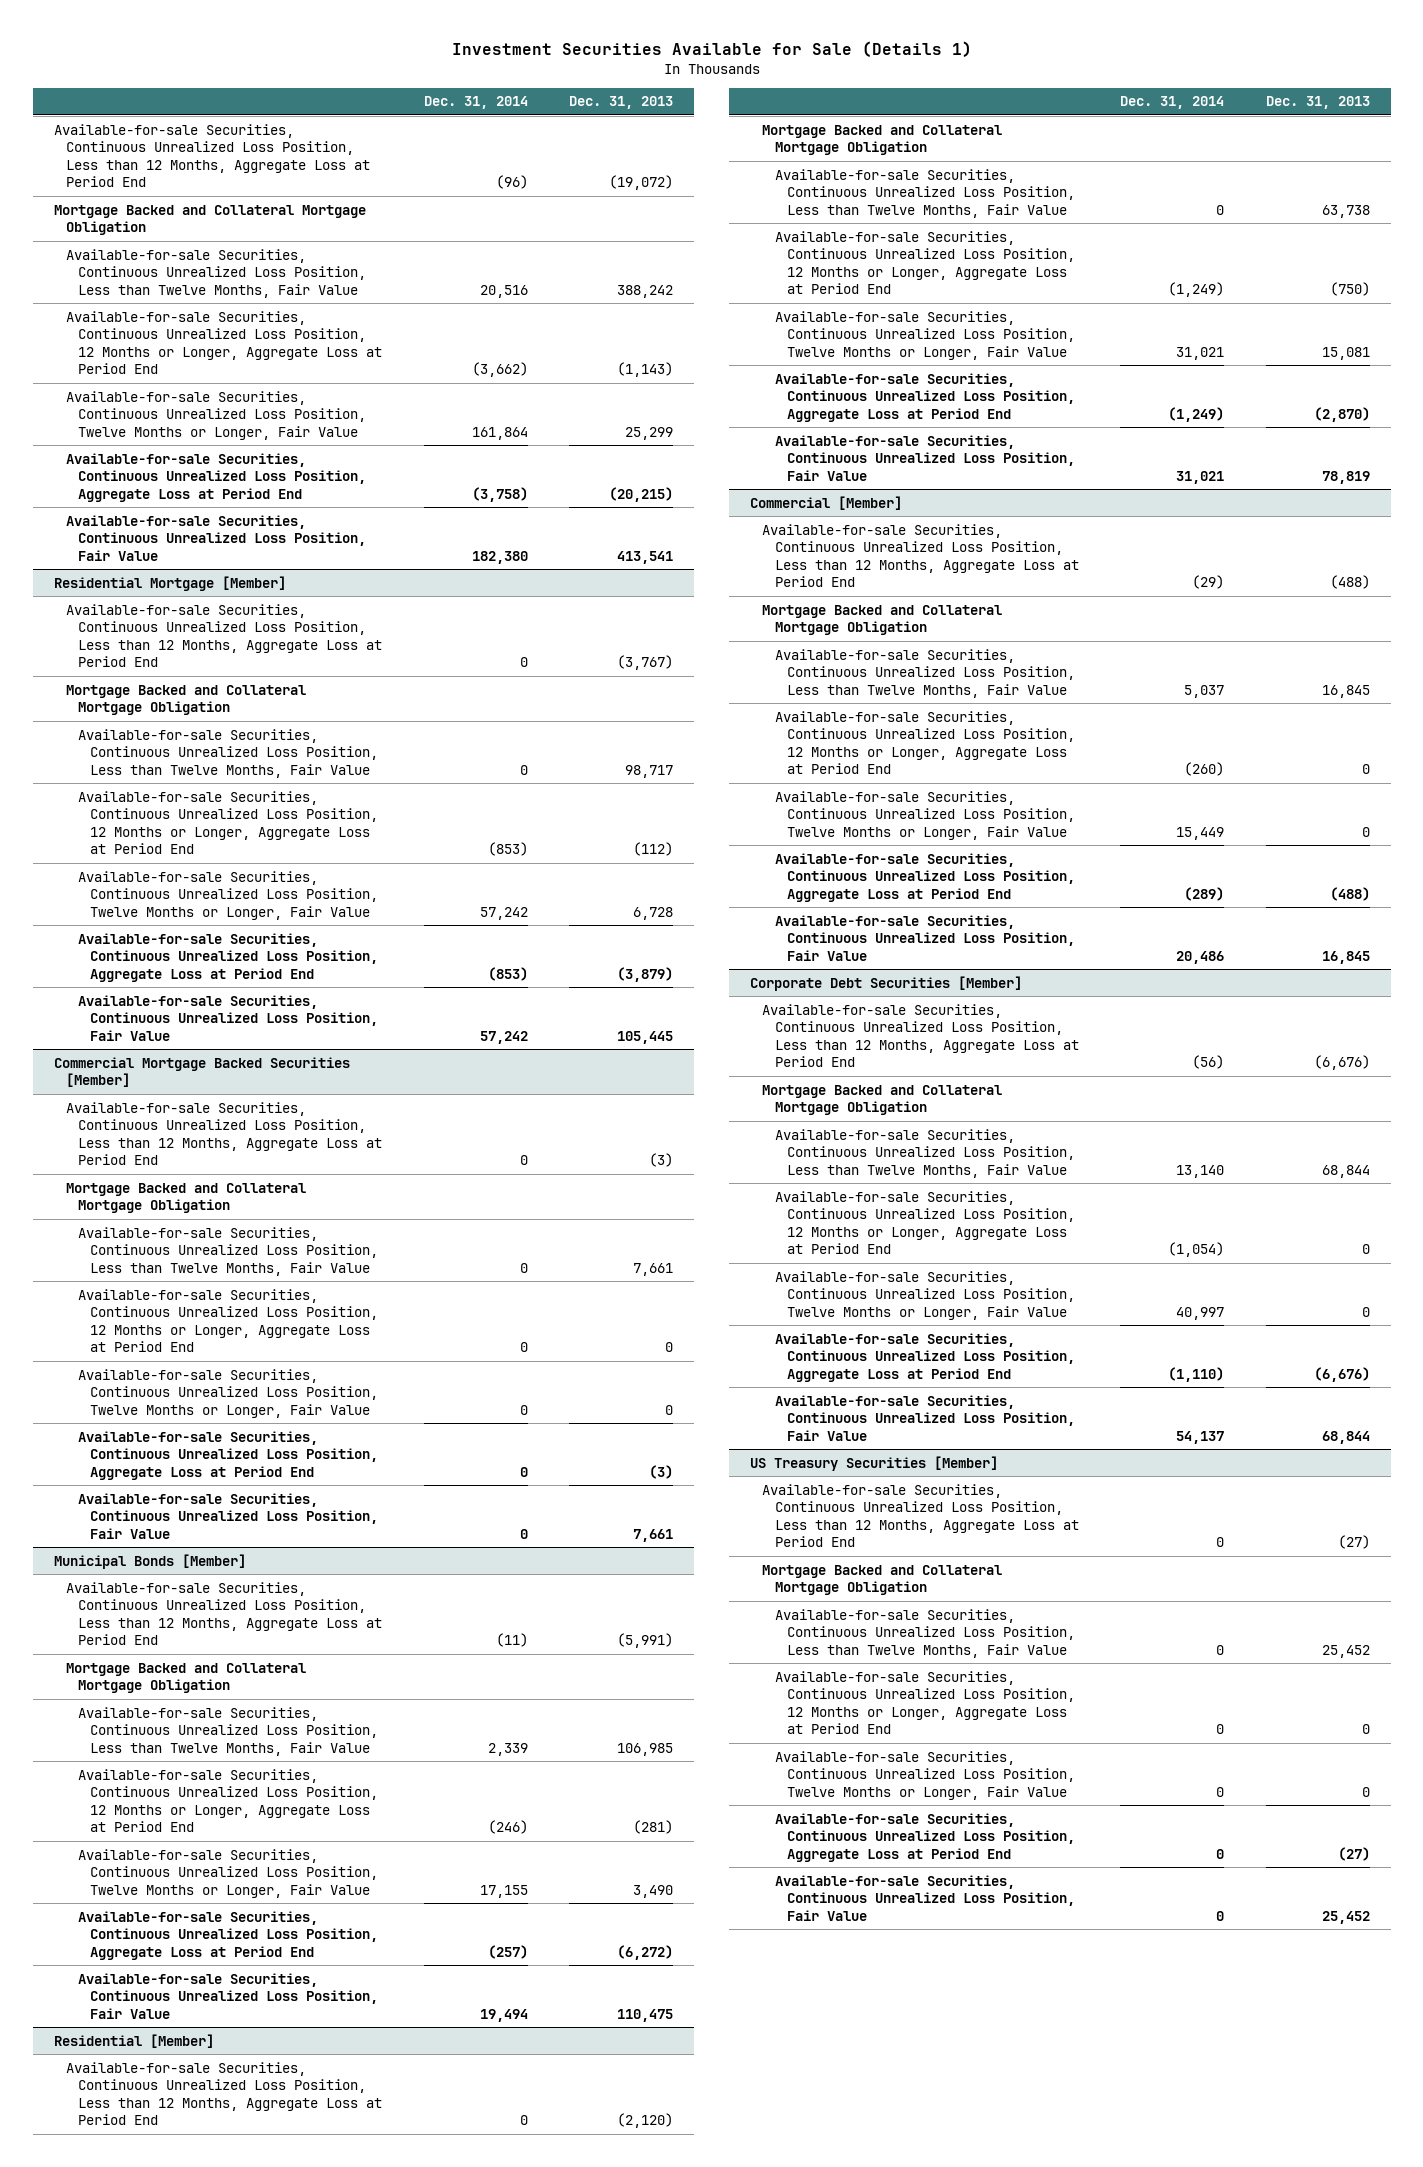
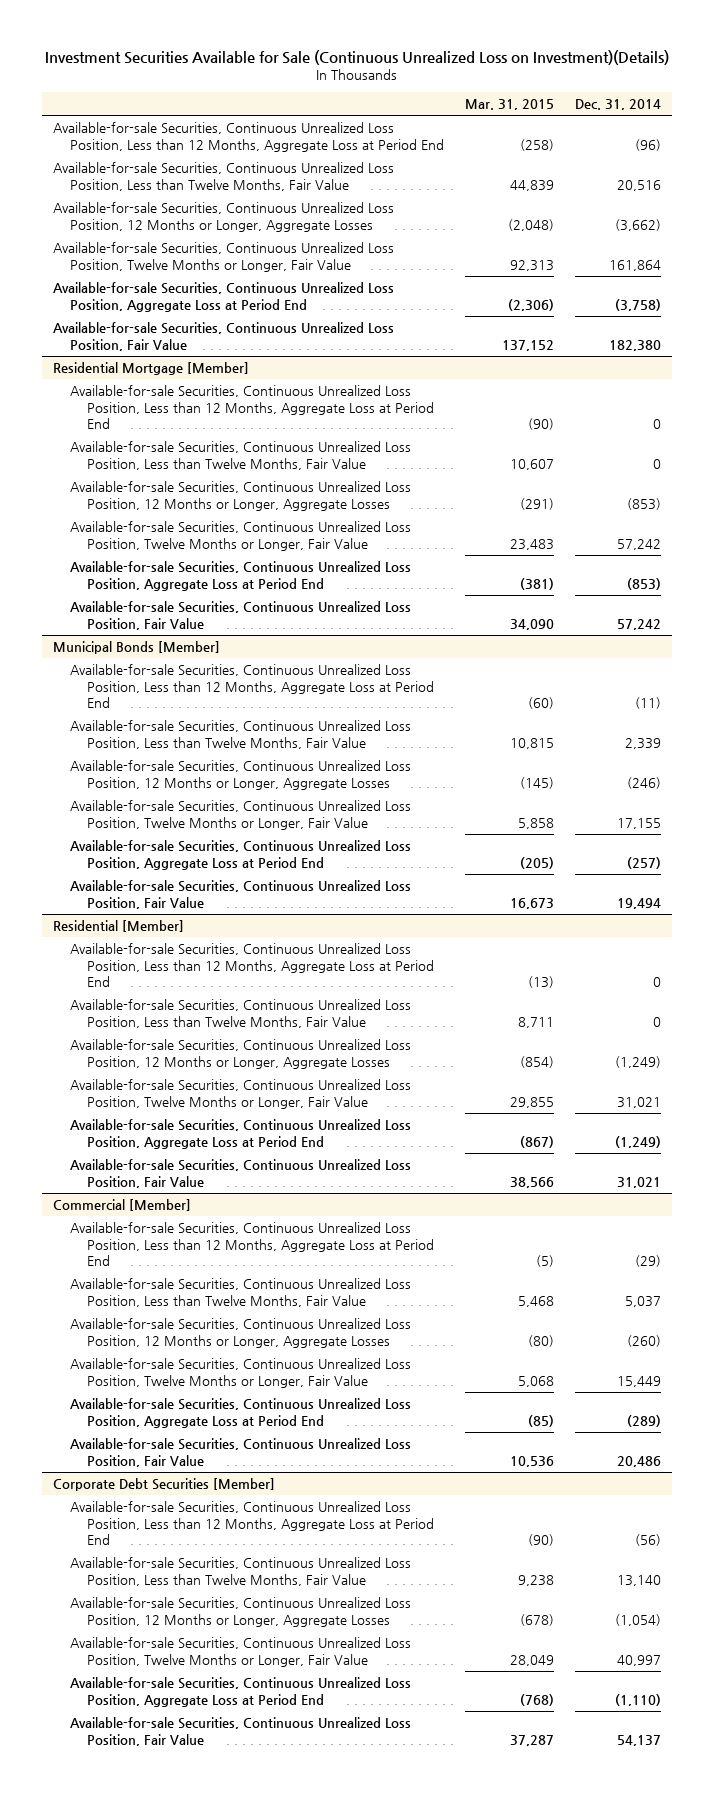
- Investment Securities Available for Sale (Details 1)
+ Investment Securities Available for Sale (Continuous Unrealized Loss on Investment)(Details)
- | Dec. 31, 2014 | Dec. 31, 2013
+ | Mar. 31, 2015 | Dec. 31, 2014
- Mortgage Backed and Collateral Mortgage Obligation
- Available-for-sale Securities, Continuous Unrealized Loss Position, 12 Months or Longer, Aggregate Loss at Period End | (3,662) | (1,143)
+ Available-for-sale Securities, Continuous Unrealized Loss Position, 12 Months or Longer, Aggregate Losses | (2,048) | (3,662)
@ Residential Mortgage [Member]
- Mortgage Backed and Collateral Mortgage Obligation
- Available-for-sale Securities, Continuous Unrealized Loss Position, 12 Months or Longer, Aggregate Loss at Period End | (853) | (112)
+ Available-for-sale Securities, Continuous Unrealized Loss Position, 12 Months or Longer, Aggregate Losses | (291) | (853)
- Commercial Mortgage Backed Securities [Member]
- Available-for-sale Securities, Continuous Unrealized Loss Position, Less than 12 Months, Aggregate Loss at Period End | 0 | (3)
- Mortgage Backed and Collateral Mortgage Obligation
- Available-for-sale Securities, Continuous Unrealized Loss Position, Less than Twelve Months, Fair Value | 0 | 7,661
- Available-for-sale Securities, Continuous Unrealized Loss Position, 12 Months or Longer, Aggregate Loss at Period End | 0 | 0
- Available-for-sale Securities, Continuous Unrealized Loss Position, Twelve Months or Longer, Fair Value | 0 | 0
- Available-for-sale Securities, Continuous Unrealized Loss Position, Aggregate Loss at Period End | 0 | (3)
- Available-for-sale Securities, Continuous Unrealized Loss Position, Fair Value | 0 | 7,661
@ Municipal Bonds [Member]
- Mortgage Backed and Collateral Mortgage Obligation
- Available-for-sale Securities, Continuous Unrealized Loss Position, 12 Months or Longer, Aggregate Loss at Period End | (246) | (281)
+ Available-for-sale Securities, Continuous Unrealized Loss Position, 12 Months or Longer, Aggregate Losses | (145) | (246)
@ Residential [Member]
- Mortgage Backed and Collateral Mortgage Obligation
- Available-for-sale Securities, Continuous Unrealized Loss Position, 12 Months or Longer, Aggregate Loss at Period End | (1,249) | (750)
+ Available-for-sale Securities, Continuous Unrealized Loss Position, 12 Months or Longer, Aggregate Losses | (854) | (1,249)
@ Commercial [Member]
- Mortgage Backed and Collateral Mortgage Obligation
- Available-for-sale Securities, Continuous Unrealized Loss Position, 12 Months or Longer, Aggregate Loss at Period End | (260) | 0
+ Available-for-sale Securities, Continuous Unrealized Loss Position, 12 Months or Longer, Aggregate Losses | (80) | (260)
@ Corporate Debt Securities [Member]
- Mortgage Backed and Collateral Mortgage Obligation
- Available-for-sale Securities, Continuous Unrealized Loss Position, 12 Months or Longer, Aggregate Loss at Period End | (1,054) | 0
+ Available-for-sale Securities, Continuous Unrealized Loss Position, 12 Months or Longer, Aggregate Losses | (678) | (1,054)
- US Treasury Securities [Member]
- Available-for-sale Securities, Continuous Unrealized Loss Position, Less than 12 Months, Aggregate Loss at Period End | 0 | (27)
- Mortgage Backed and Collateral Mortgage Obligation
- Available-for-sale Securities, Continuous Unrealized Loss Position, Less than Twelve Months, Fair Value | 0 | 25,452
- Available-for-sale Securities, Continuous Unrealized Loss Position, 12 Months or Longer, Aggregate Loss at Period End | 0 | 0
- Available-for-sale Securities, Continuous Unrealized Loss Position, Twelve Months or Longer, Fair Value | 0 | 0
- Available-for-sale Securities, Continuous Unrealized Loss Position, Aggregate Loss at Period End | 0 | (27)
- Available-for-sale Securities, Continuous Unrealized Loss Position, Fair Value | 0 | 25,452

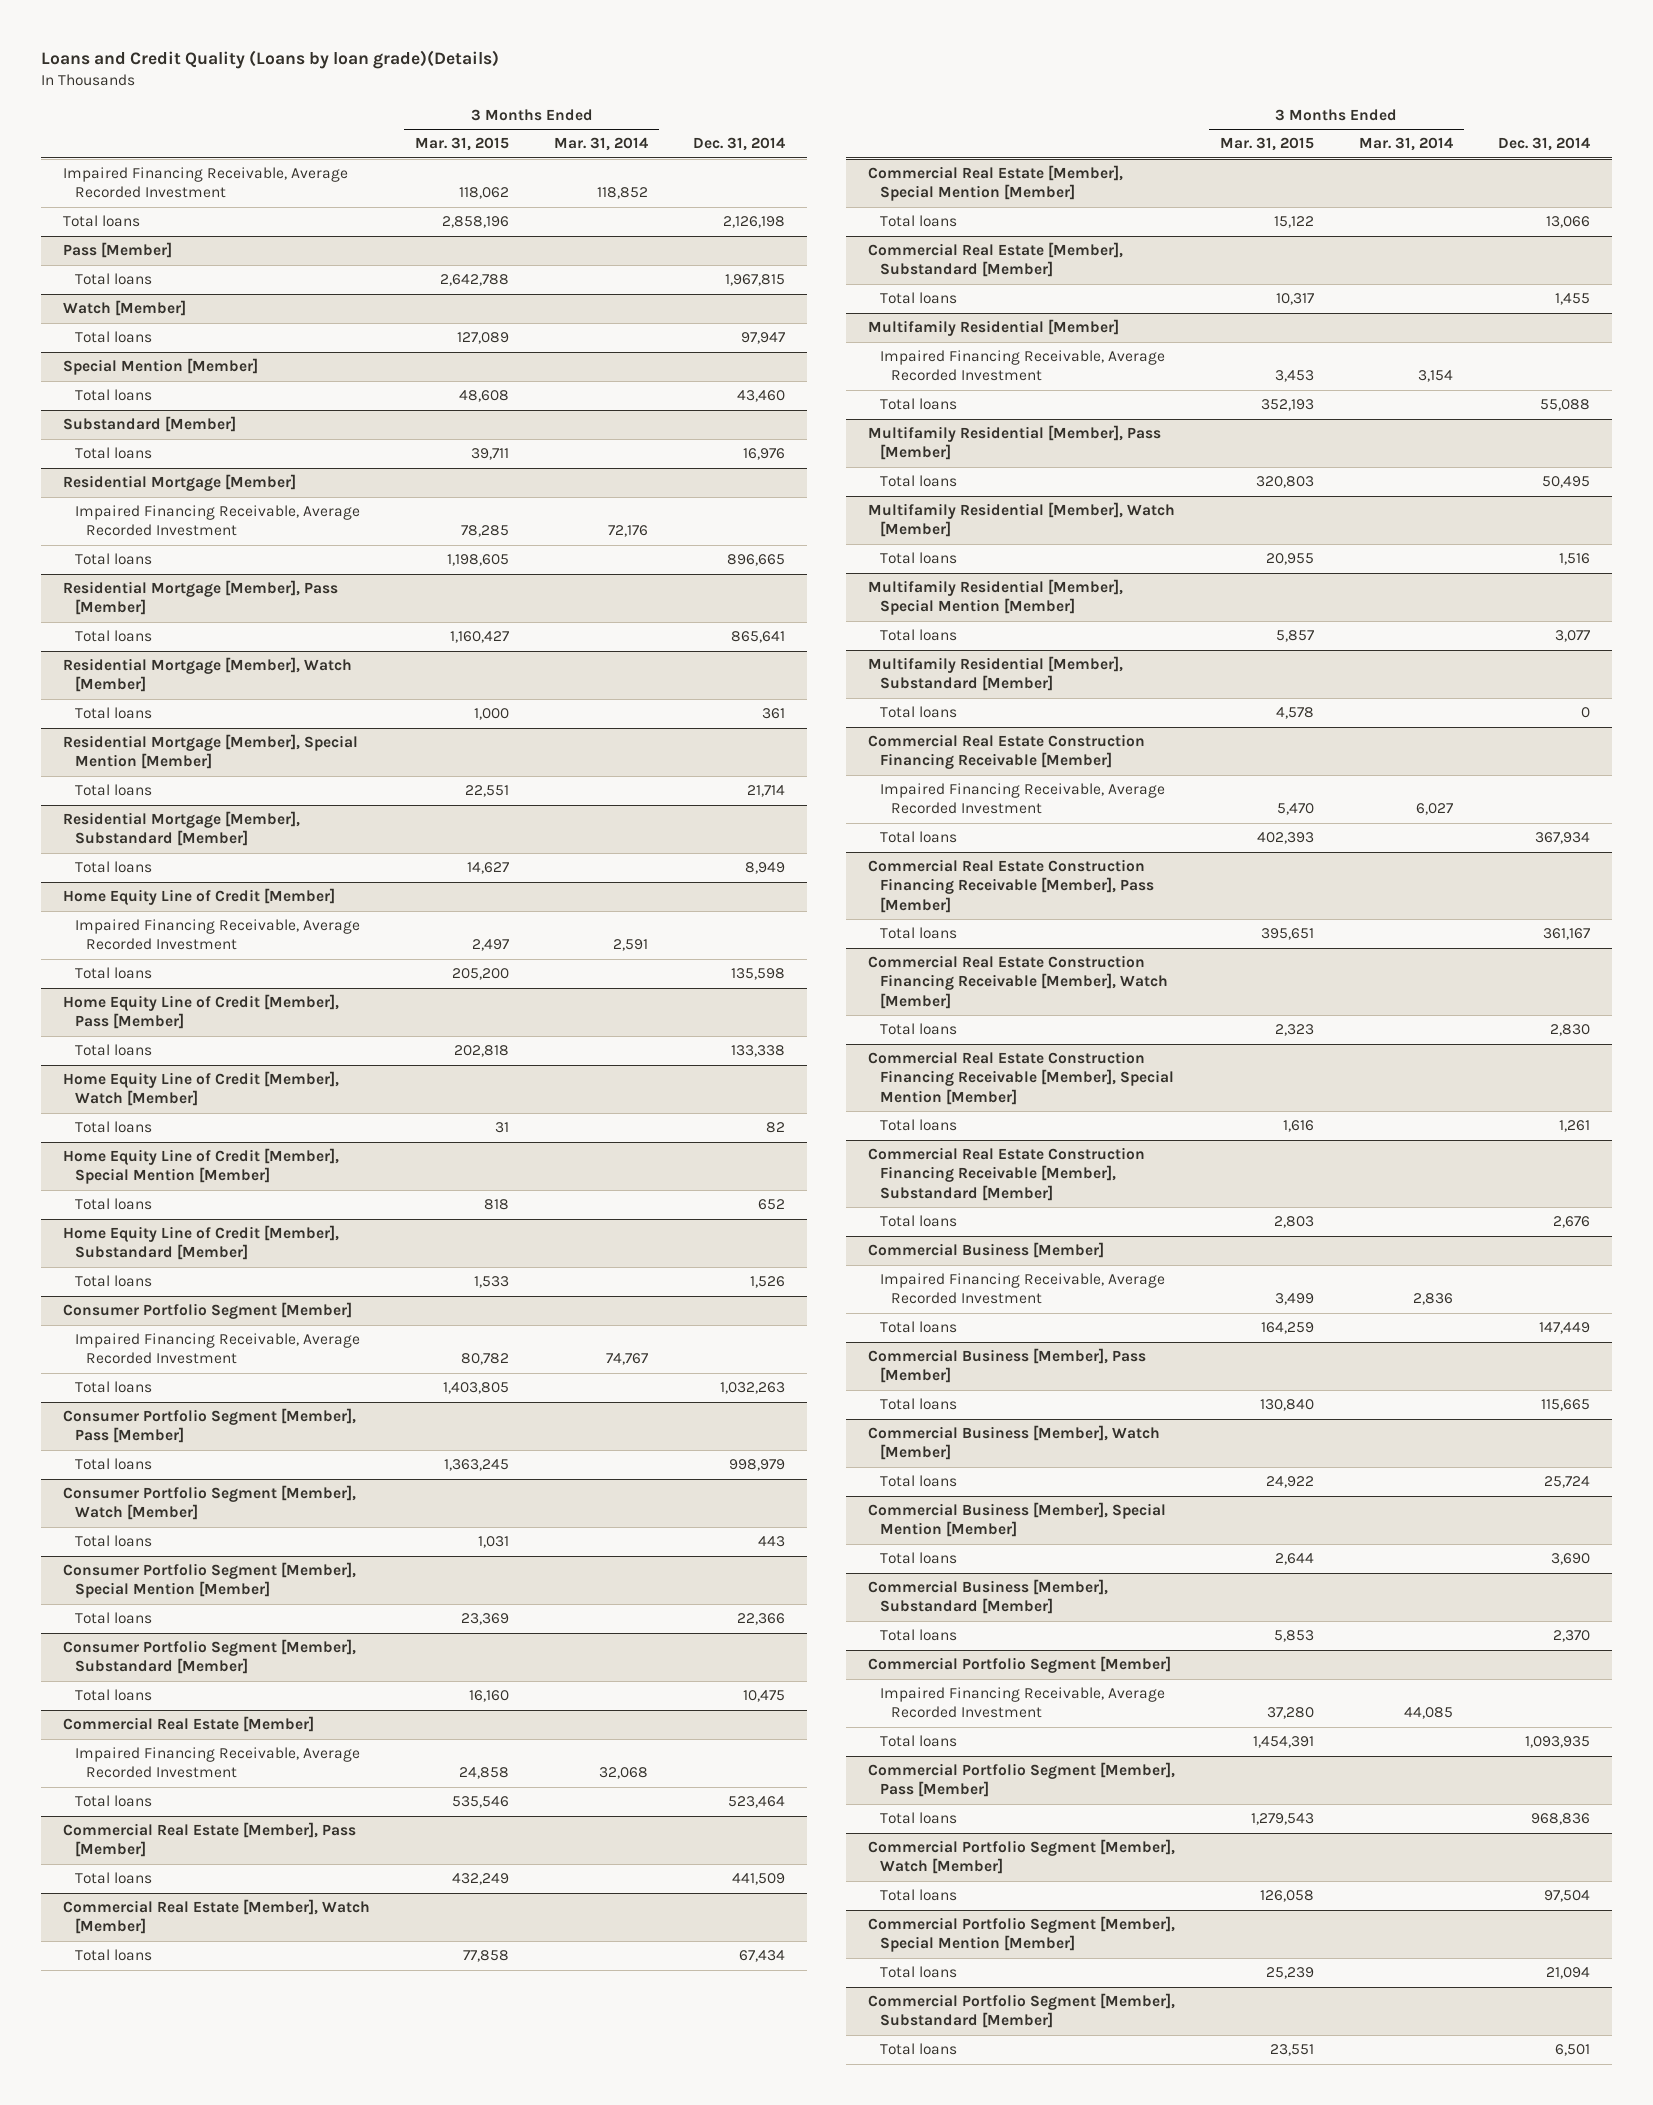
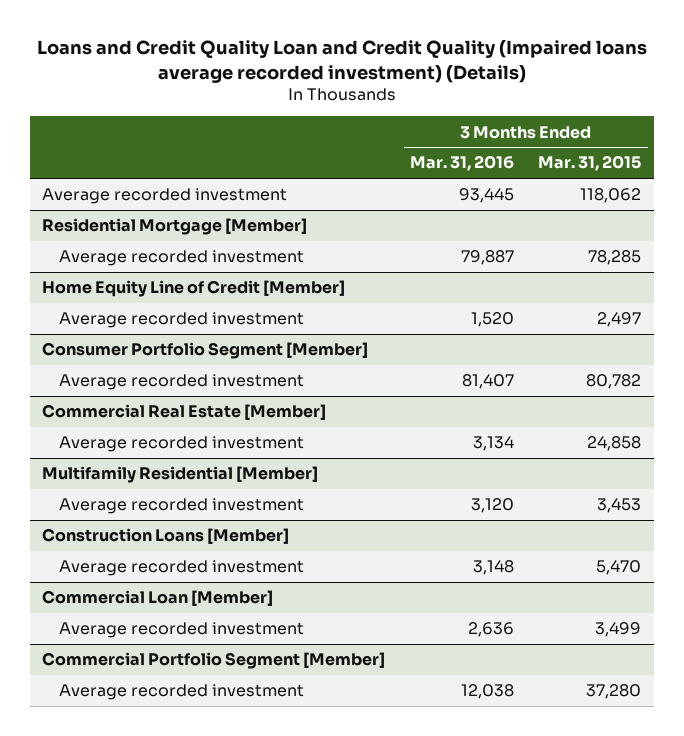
- Loans and Credit Quality (Loans by loan grade)(Details)
+ Loans and Credit Quality Loan and Credit Quality (Impaired loans average recorded investment) (Details)
- | 3 Months Ended Mar. 31, 2015 | 3 Months Ended Mar. 31, 2014 | Dec. 31, 2014
+ | 3 Months Ended Mar. 31, 2016 | 3 Months Ended Mar. 31, 2015
- Impaired Financing Receivable, Average Recorded Investment | 118,062 | 118,852 |
- Total loans | 2,858,196 | | 2,126,198
- Pass [Member]
- Total loans | 2,642,788 | | 1,967,815
- Watch [Member]
- Total loans | 127,089 | | 97,947
- Special Mention [Member]
- Total loans | 48,608 | | 43,460
- Substandard [Member]
- Total loans | 39,711 | | 16,976
+ Average recorded investment | 93,445 | 118,062
@ Residential Mortgage [Member]
- Impaired Financing Receivable, Average Recorded Investment | 78,285 | 72,176 |
- Total loans | 1,198,605 | | 896,665
- Residential Mortgage [Member], Pass [Member]
- Total loans | 1,160,427 | | 865,641
- Residential Mortgage [Member], Watch [Member]
- Total loans | 1,000 | | 361
- Residential Mortgage [Member], Special Mention [Member]
- Total loans | 22,551 | | 21,714
- Residential Mortgage [Member], Substandard [Member]
- Total loans | 14,627 | | 8,949
@ Residential Mortgage [Member]
+ Average recorded investment | 79,887 | 78,285
@ Home Equity Line of Credit [Member]
- Impaired Financing Receivable, Average Recorded Investment | 2,497 | 2,591 |
- Total loans | 205,200 | | 135,598
- Home Equity Line of Credit [Member], Pass [Member]
- Total loans | 202,818 | | 133,338
- Home Equity Line of Credit [Member], Watch [Member]
- Total loans | 31 | | 82
- Home Equity Line of Credit [Member], Special Mention [Member]
- Total loans | 818 | | 652
- Home Equity Line of Credit [Member], Substandard [Member]
- Total loans | 1,533 | | 1,526
@ Home Equity Line of Credit [Member]
+ Average recorded investment | 1,520 | 2,497
@ Consumer Portfolio Segment [Member]
- Impaired Financing Receivable, Average Recorded Investment | 80,782 | 74,767 |
- Total loans | 1,403,805 | | 1,032,263
- Consumer Portfolio Segment [Member], Pass [Member]
- Total loans | 1,363,245 | | 998,979
- Consumer Portfolio Segment [Member], Watch [Member]
- Total loans | 1,031 | | 443
- Consumer Portfolio Segment [Member], Special Mention [Member]
- Total loans | 23,369 | | 22,366
- Consumer Portfolio Segment [Member], Substandard [Member]
- Total loans | 16,160 | | 10,475
@ Consumer Portfolio Segment [Member]
+ Average recorded investment | 81,407 | 80,782
@ Commercial Real Estate [Member]
- Impaired Financing Receivable, Average Recorded Investment | 24,858 | 32,068 |
- Total loans | 535,546 | | 523,464
- Commercial Real Estate [Member], Pass [Member]
- Total loans | 432,249 | | 441,509
- Commercial Real Estate [Member], Watch [Member]
- Total loans | 77,858 | | 67,434
- Commercial Real Estate [Member], Special Mention [Member]
- Total loans | 15,122 | | 13,066
- Commercial Real Estate [Member], Substandard [Member]
- Total loans | 10,317 | | 1,455
@ Commercial Real Estate [Member]
+ Average recorded investment | 3,134 | 24,858
@ Multifamily Residential [Member]
- Impaired Financing Receivable, Average Recorded Investment | 3,453 | 3,154 |
- Total loans | 352,193 | | 55,088
- Multifamily Residential [Member], Pass [Member]
- Total loans | 320,803 | | 50,495
- Multifamily Residential [Member], Watch [Member]
- Total loans | 20,955 | | 1,516
- Multifamily Residential [Member], Special Mention [Member]
- Total loans | 5,857 | | 3,077
- Multifamily Residential [Member], Substandard [Member]
- Total loans | 4,578 | | 0
- Commercial Real Estate Construction Financing Receivable [Member]
- Impaired Financing Receivable, Average Recorded Investment | 5,470 | 6,027 |
- Total loans | 402,393 | | 367,934
- Commercial Real Estate Construction Financing Receivable [Member], Pass [Member]
- Total loans | 395,651 | | 361,167
- Commercial Real Estate Construction Financing Receivable [Member], Watch [Member]
- Total loans | 2,323 | | 2,830
- Commercial Real Estate Construction Financing Receivable [Member], Special Mention [Member]
- Total loans | 1,616 | | 1,261
- Commercial Real Estate Construction Financing Receivable [Member], Substandard [Member]
- Total loans | 2,803 | | 2,676
- Commercial Business [Member]
- Impaired Financing Receivable, Average Recorded Investment | 3,499 | 2,836 |
- Total loans | 164,259 | | 147,449
- Commercial Business [Member], Pass [Member]
- Total loans | 130,840 | | 115,665
- Commercial Business [Member], Watch [Member]
- Total loans | 24,922 | | 25,724
- Commercial Business [Member], Special Mention [Member]
- Total loans | 2,644 | | 3,690
- Commercial Business [Member], Substandard [Member]
- Total loans | 5,853 | | 2,370
@ Multifamily Residential [Member]
+ Average recorded investment | 3,120 | 3,453
+ Construction Loans [Member]
+ Average recorded investment | 3,148 | 5,470
+ Commercial Loan [Member]
+ Average recorded investment | 2,636 | 3,499
@ Commercial Portfolio Segment [Member]
- Impaired Financing Receivable, Average Recorded Investment | 37,280 | 44,085 |
- Total loans | 1,454,391 | | 1,093,935
- Commercial Portfolio Segment [Member], Pass [Member]
- Total loans | 1,279,543 | | 968,836
- Commercial Portfolio Segment [Member], Watch [Member]
- Total loans | 126,058 | | 97,504
- Commercial Portfolio Segment [Member], Special Mention [Member]
- Total loans | 25,239 | | 21,094
- Commercial Portfolio Segment [Member], Substandard [Member]
- Total loans | 23,551 | | 6,501
@ Commercial Portfolio Segment [Member]
+ Average recorded investment | 12,038 | 37,280

